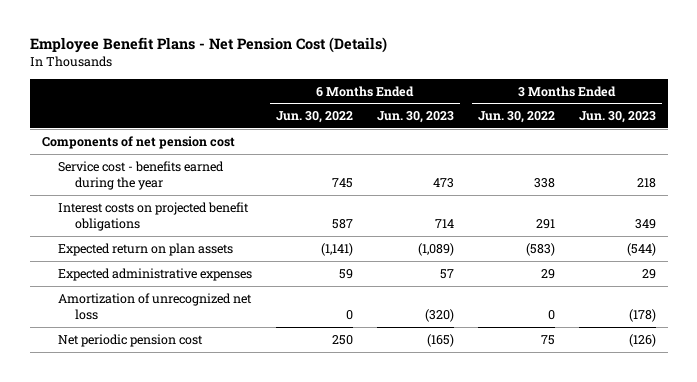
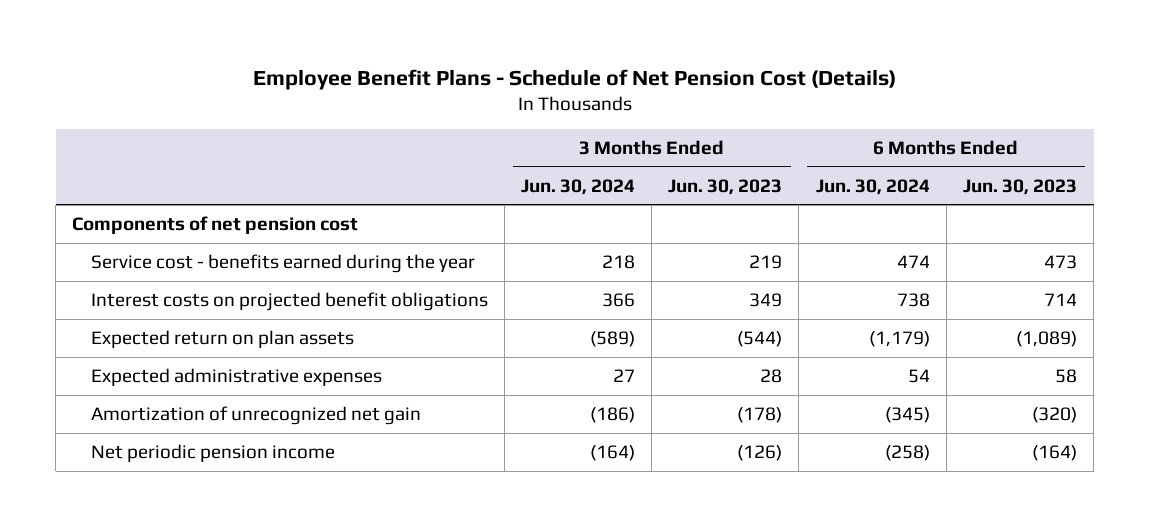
- Employee Benefit Plans - Net Pension Cost (Details)
+ Employee Benefit Plans - Schedule of Net Pension Cost (Details)
- | 6 Months Ended Jun. 30, 2022 | 6 Months Ended Jun. 30, 2023 | 3 Months Ended Jun. 30, 2022 | 3 Months Ended Jun. 30, 2023
+ | 3 Months Ended Jun. 30, 2024 | 3 Months Ended Jun. 30, 2023 | 6 Months Ended Jun. 30, 2024 | 6 Months Ended Jun. 30, 2023
- Service cost - benefits earned during the year | 745 | 473 | 338 | 218
+ Service cost - benefits earned during the year | 218 | 219 | 474 | 473
- Expected administrative expenses | 59 | 57 | 29 | 29
- Amortization of unrecognized net loss | 0 | (320) | 0 | (178)
- Net periodic pension cost | 250 | (165) | 75 | (126)
+ Expected administrative expenses | 27 | 28 | 54 | 58
+ Amortization of unrecognized net gain | (186) | (178) | (345) | (320)
+ Net periodic pension income | (164) | (126) | (258) | (164)

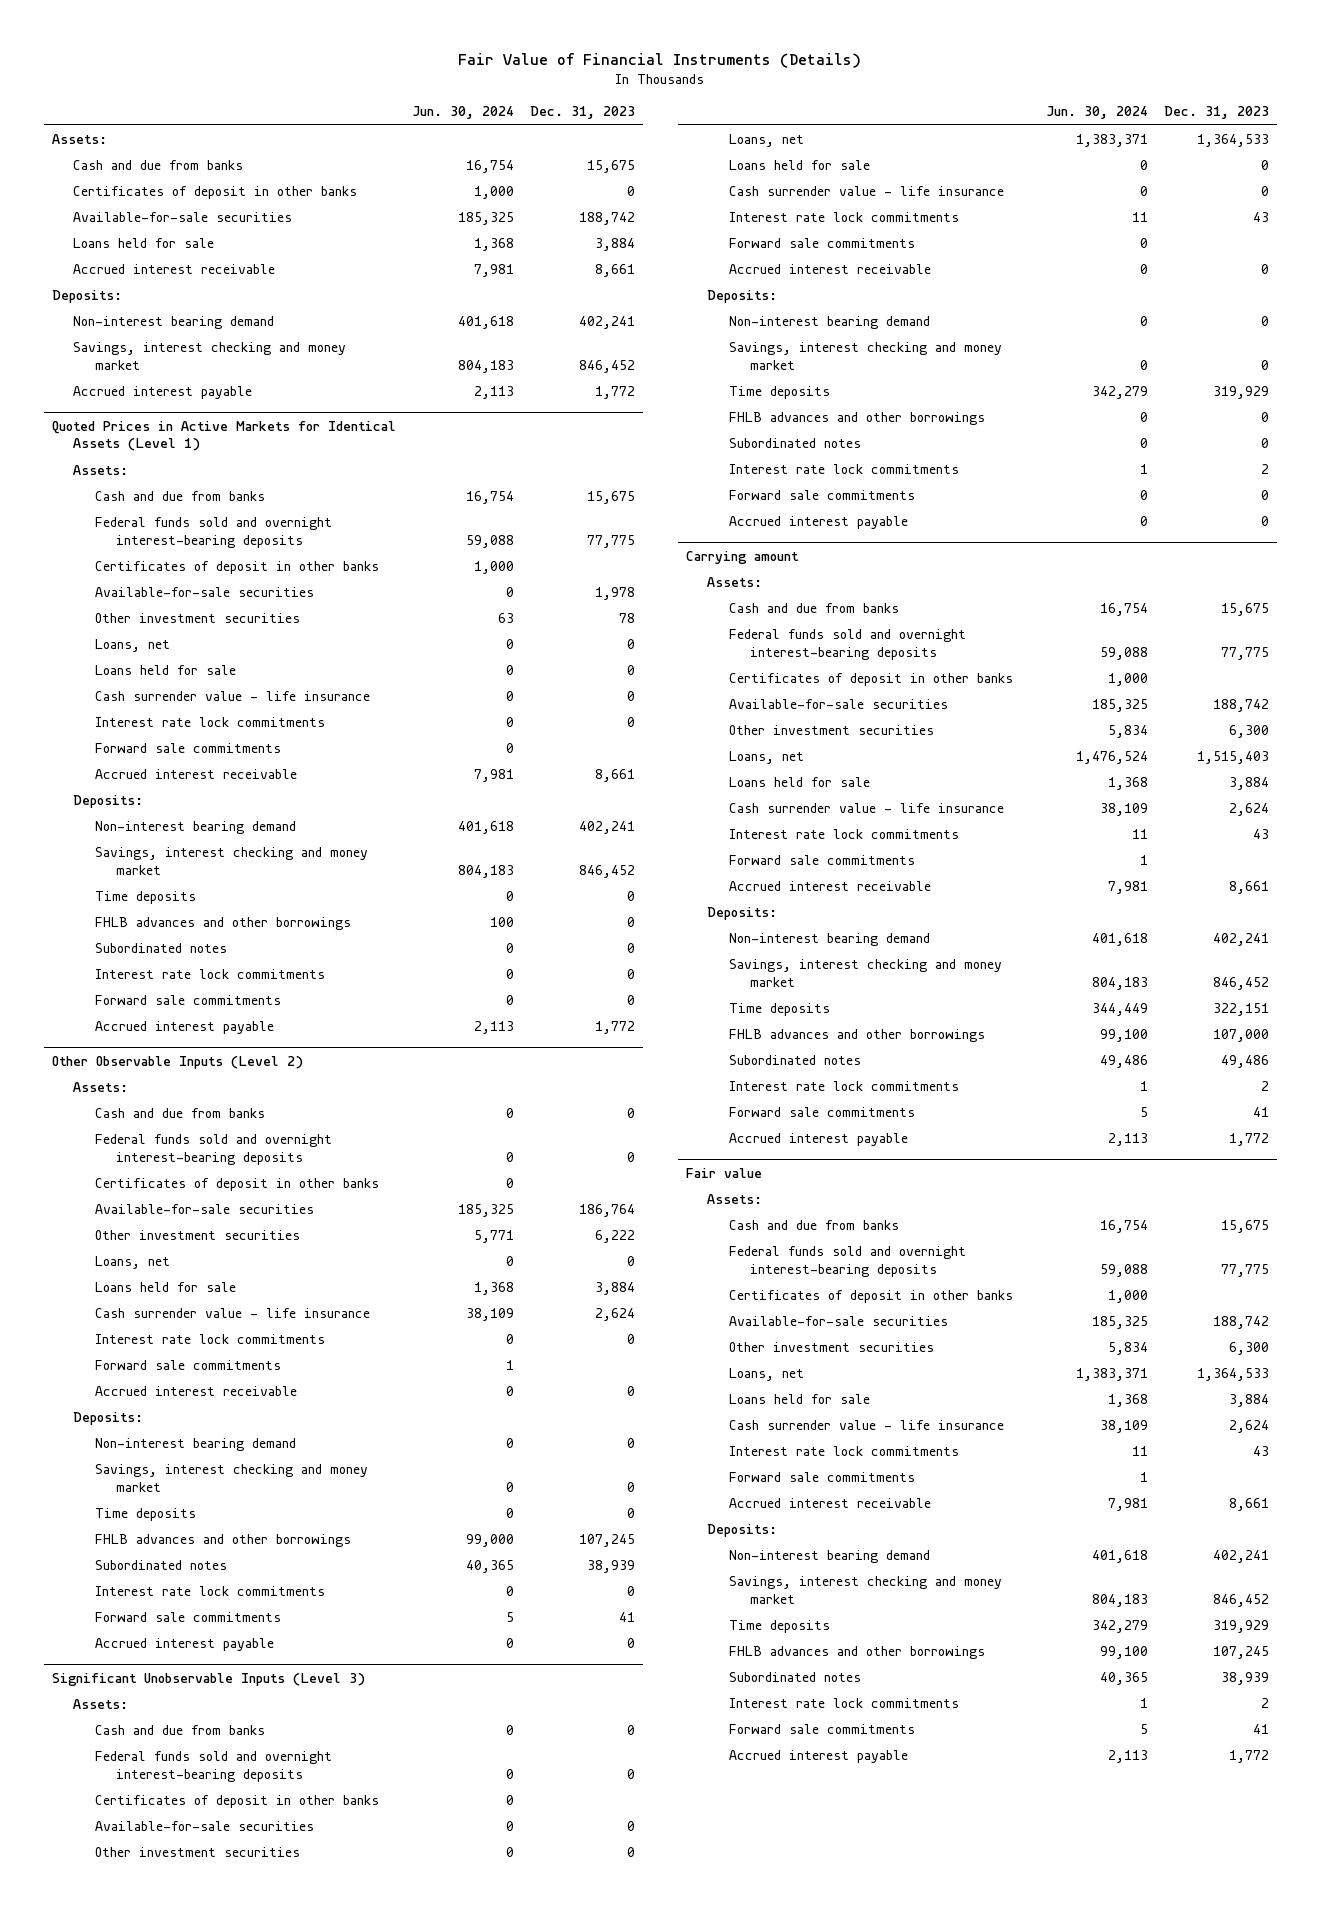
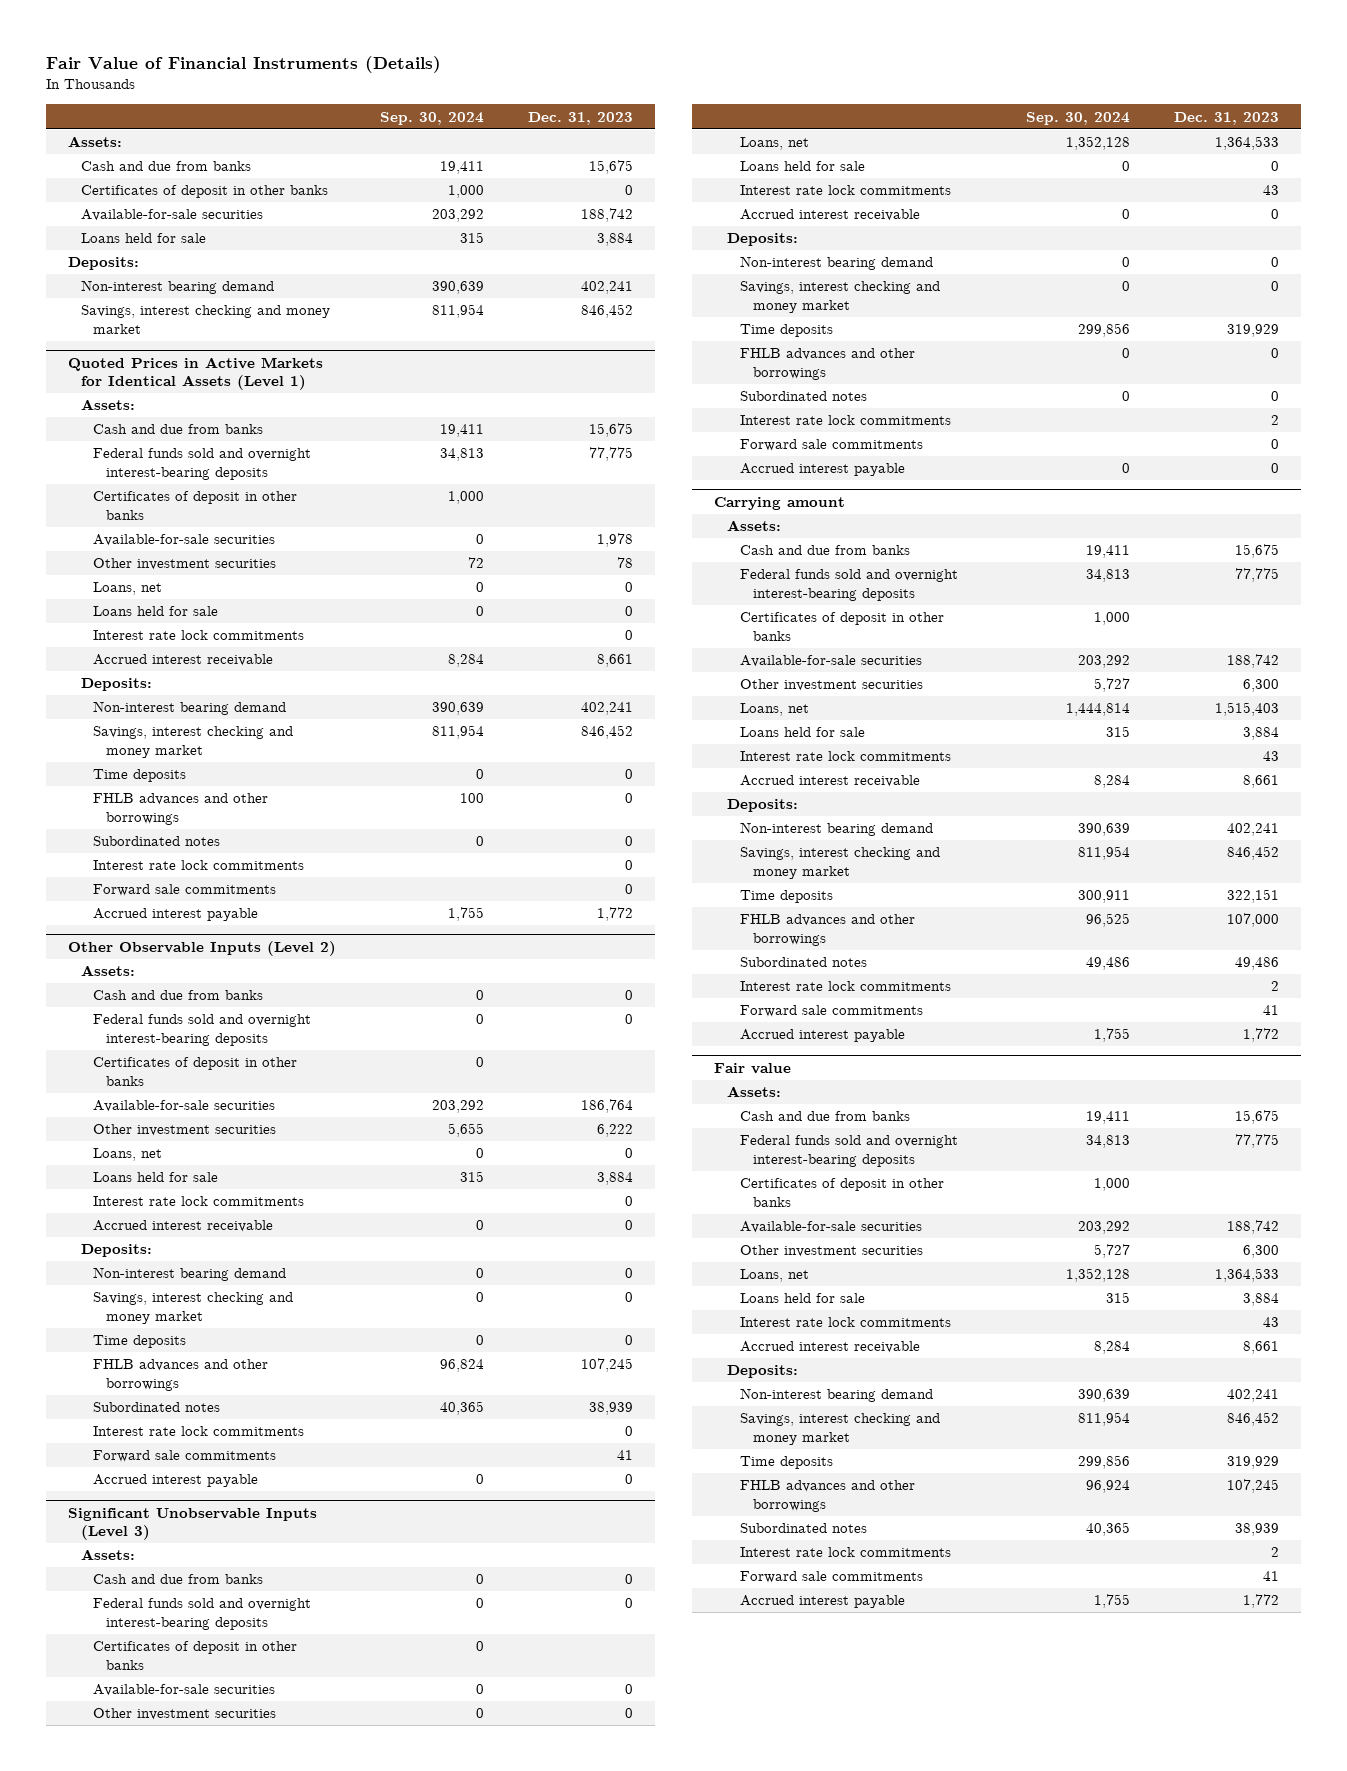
- | Jun. 30, 2024 | Dec. 31, 2023
+ | Sep. 30, 2024 | Dec. 31, 2023
- Accrued interest receivable | 7,981 | 8,661
- Accrued interest payable | 2,113 | 1,772
@ Quoted Prices in Active Markets for Identical Assets (Level 1)
- Cash surrender value - life insurance | 0 | 0
- Forward sale commitments | 0 |
@ Other Observable Inputs (Level 2)
- Cash surrender value - life insurance | 38,109 | 2,624
- Forward sale commitments | 1 |
@ Significant Unobservable Inputs (Level 3)
- Cash surrender value - life insurance | 0 | 0
- Forward sale commitments | 0 |
@ Carrying amount
- Cash surrender value - life insurance | 38,109 | 2,624
- Forward sale commitments | 1 |
@ Fair value
- Cash surrender value - life insurance | 38,109 | 2,624
- Forward sale commitments | 1 |

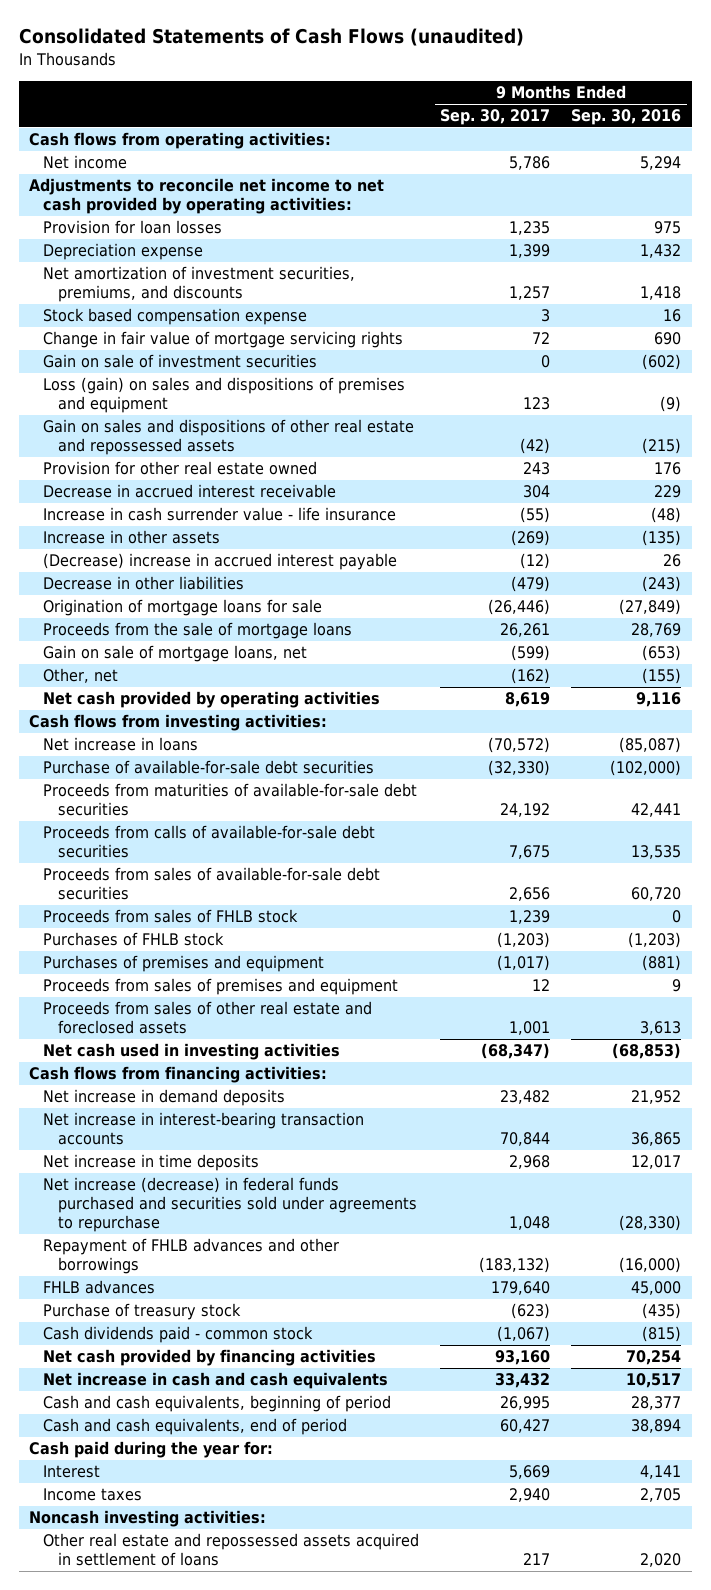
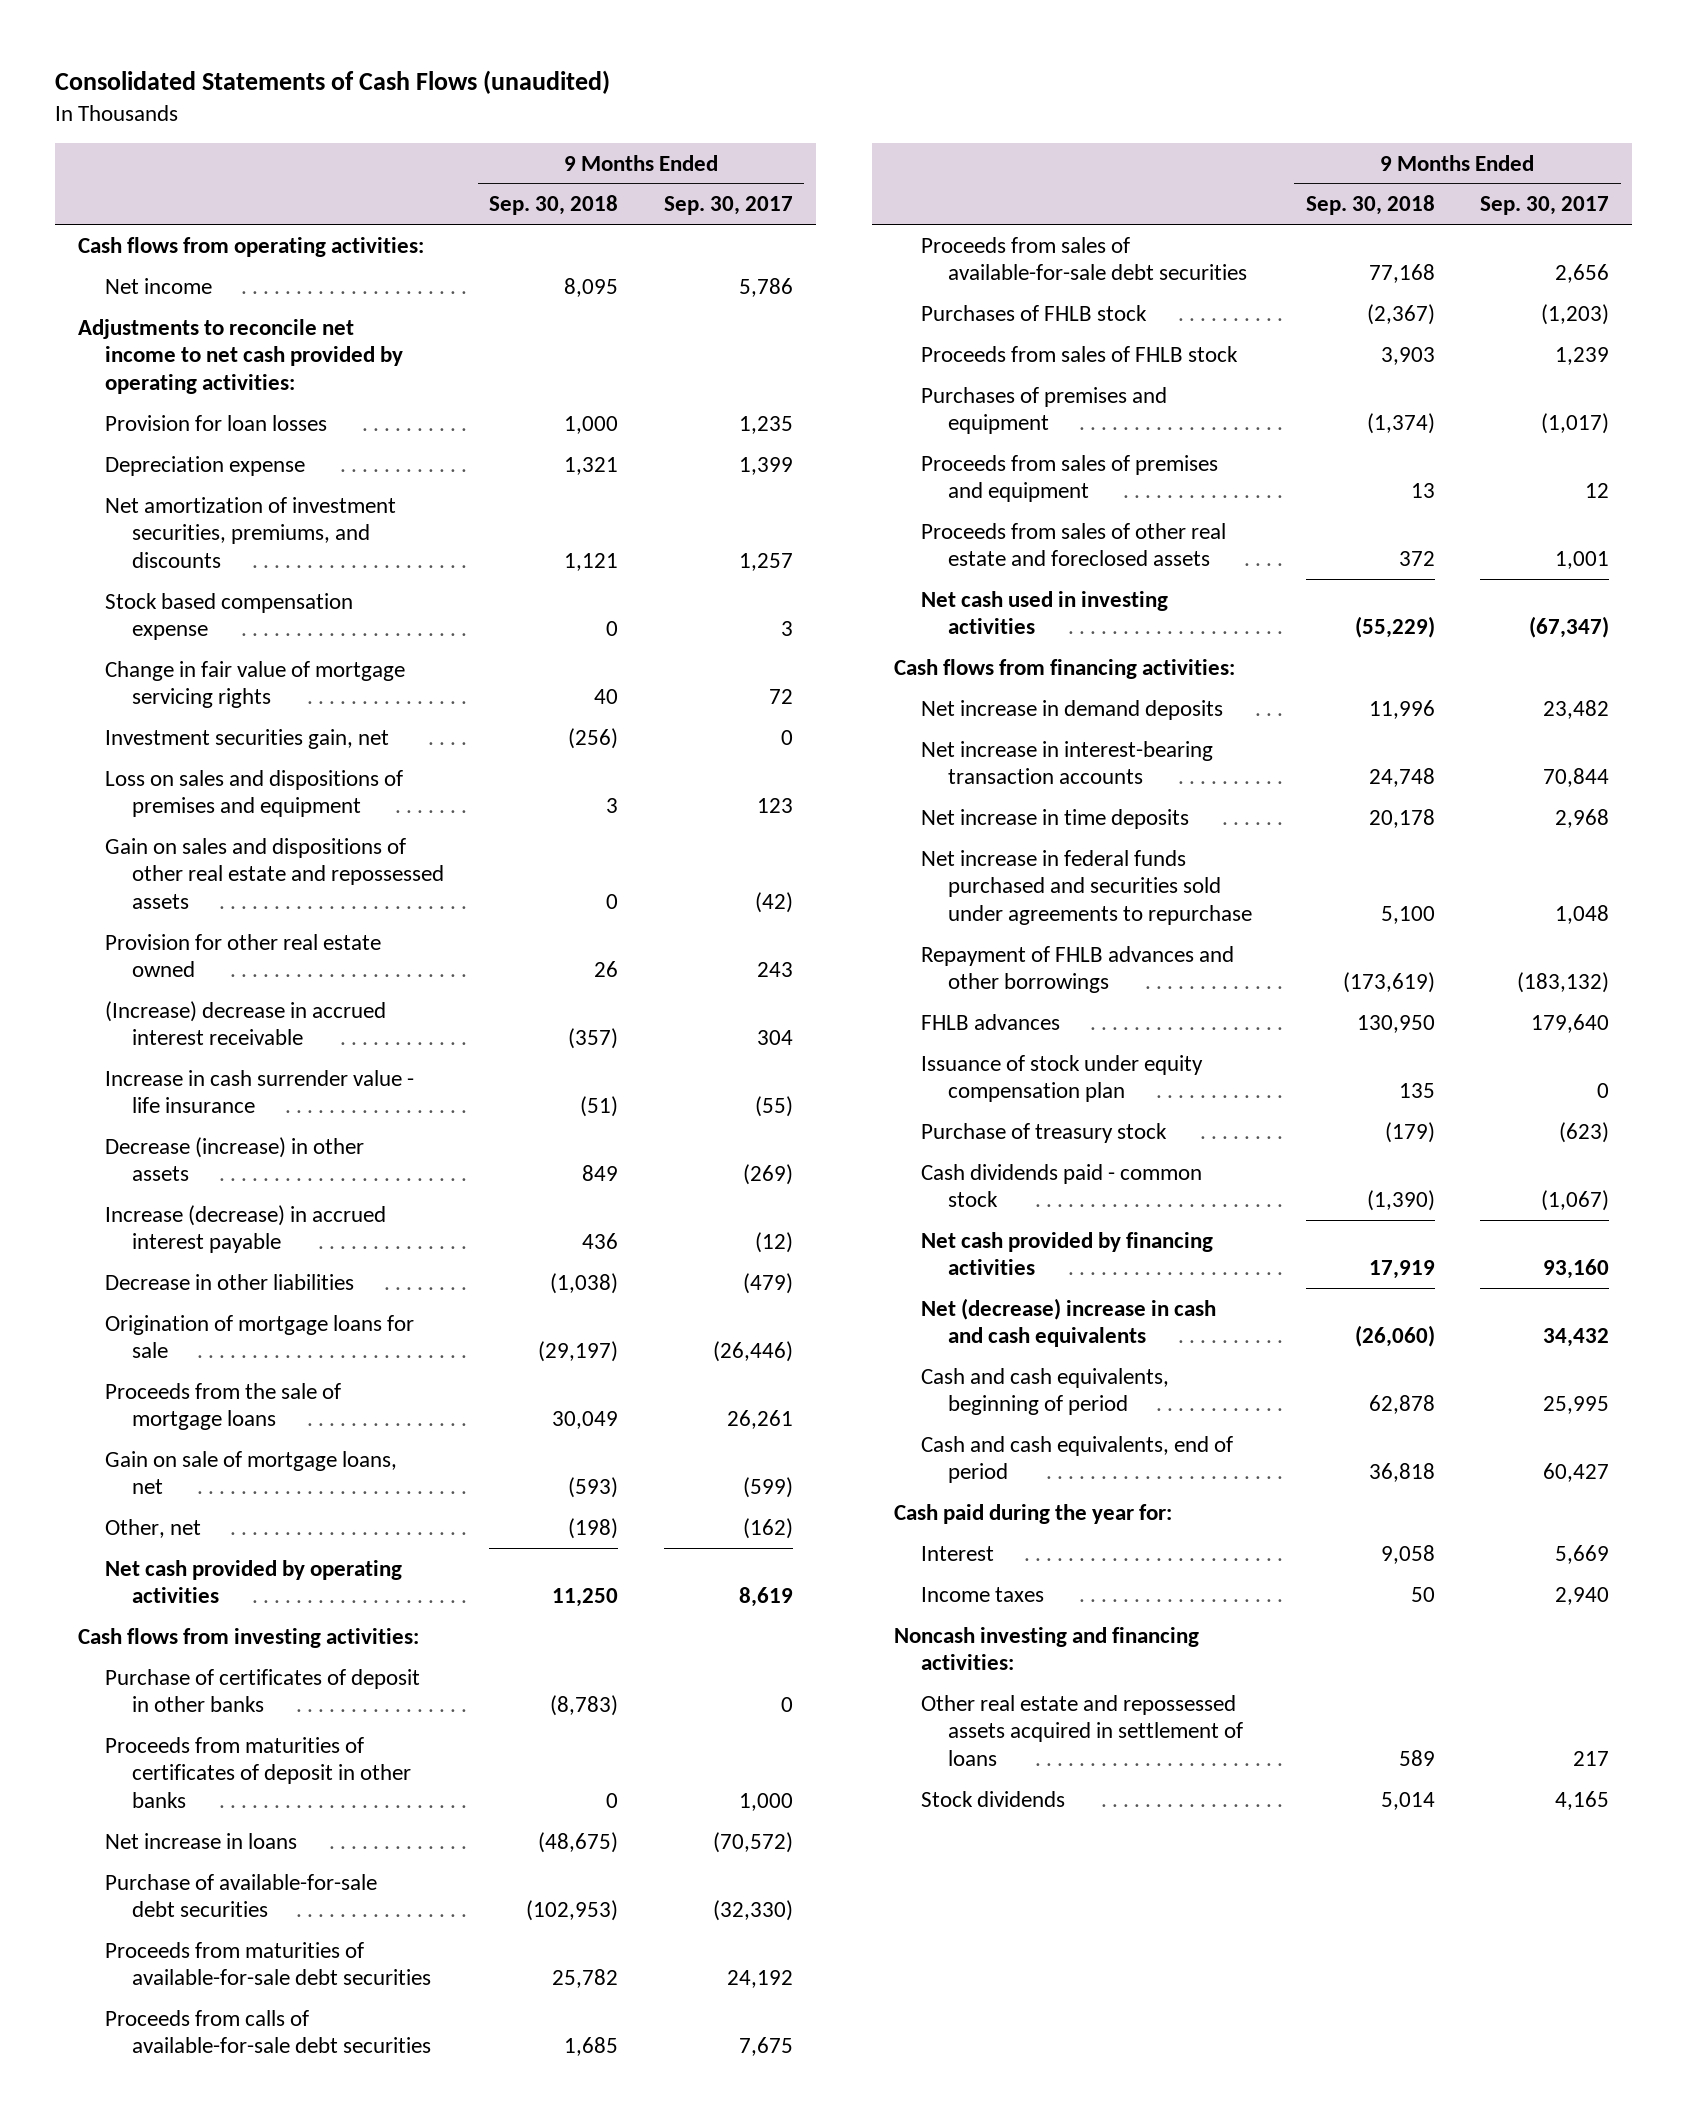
- | 9 Months Ended Sep. 30, 2017 | 9 Months Ended Sep. 30, 2016
+ | 9 Months Ended Sep. 30, 2018 | 9 Months Ended Sep. 30, 2017
- Gain on sale of investment securities | 0 | (602)
- Loss (gain) on sales and dispositions of premises and equipment | 123 | (9)
+ Investment securities gain, net | (256) | 0
+ Loss on sales and dispositions of premises and equipment | 3 | 123
- Decrease in accrued interest receivable | 304 | 229
+ (Increase) decrease in accrued interest receivable | (357) | 304
- Increase in other assets | (269) | (135)
- (Decrease) increase in accrued interest payable | (12) | 26
+ Decrease (increase) in other assets | 849 | (269)
+ Increase (decrease) in accrued interest payable | 436 | (12)
+ Purchase of certificates of deposit in other banks | (8,783) | 0
+ Proceeds from maturities of certificates of deposit in other banks | 0 | 1,000
moved down: Proceeds from sales of FHLB stock | 3,903 | 1,239
- Net cash used in investing activities | (68,347) | (68,853)
+ Net cash used in investing activities | (55,229) | (67,347)
- Net increase (decrease) in federal funds purchased and securities sold under agreements to repurchase | 1,048 | (28,330)
+ Net increase in federal funds purchased and securities sold under agreements to repurchase | 5,100 | 1,048
+ Issuance of stock under equity compensation plan | 135 | 0
- Net increase in cash and cash equivalents | 33,432 | 10,517
- Cash and cash equivalents, beginning of period | 26,995 | 28,377
+ Net (decrease) increase in cash and cash equivalents | (26,060) | 34,432
+ Cash and cash equivalents, beginning of period | 62,878 | 25,995
- Noncash investing activities:
+ Noncash investing and financing activities:
+ Stock dividends | 5,014 | 4,165

